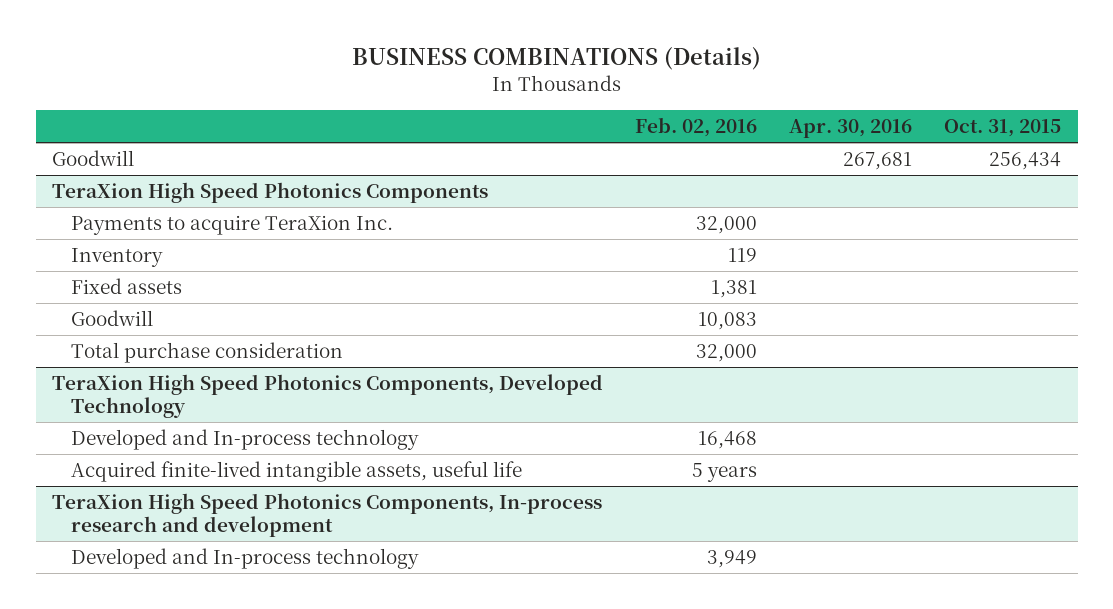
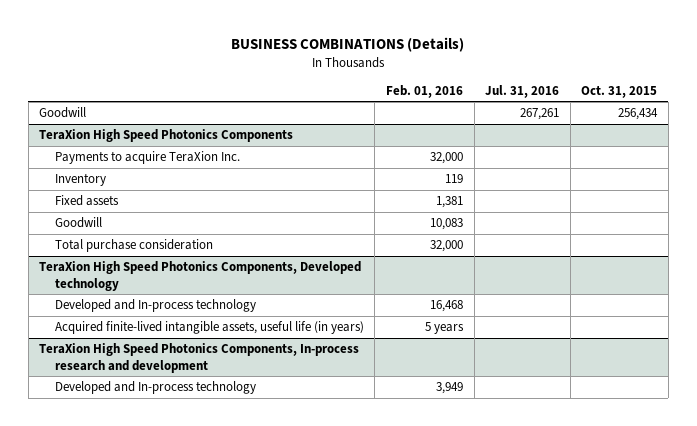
- | Feb. 02, 2016 | Apr. 30, 2016 | Oct. 31, 2015
+ | Feb. 01, 2016 | Jul. 31, 2016 | Oct. 31, 2015
- TeraXion High Speed Photonics Components, Developed Technology
+ TeraXion High Speed Photonics Components, Developed technology
- Acquired finite-lived intangible assets, useful life | 5 years | |
+ Acquired finite-lived intangible assets, useful life (in years) | 5 years | |

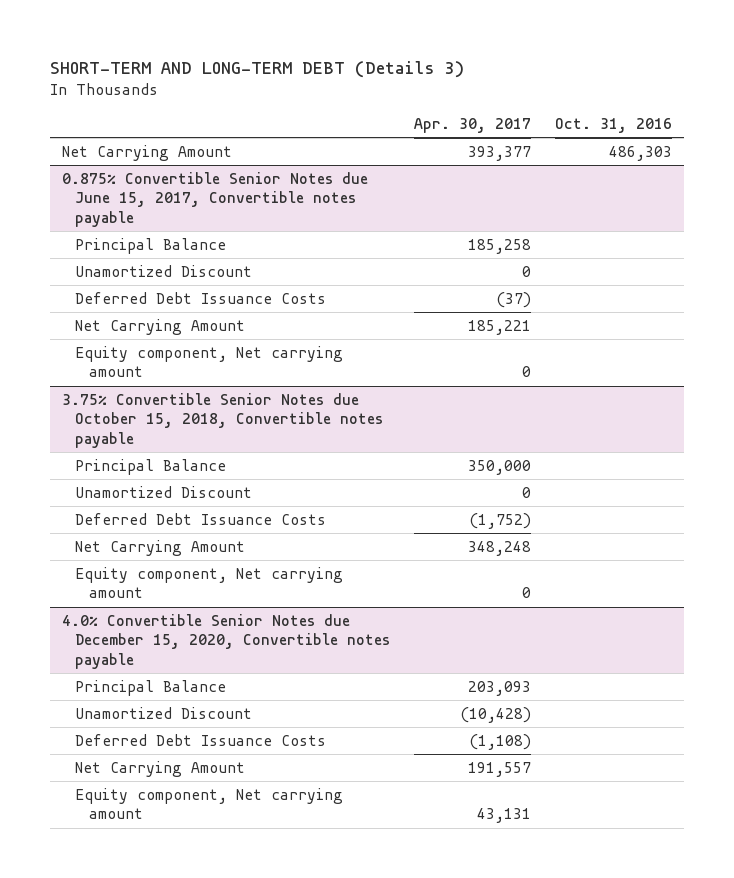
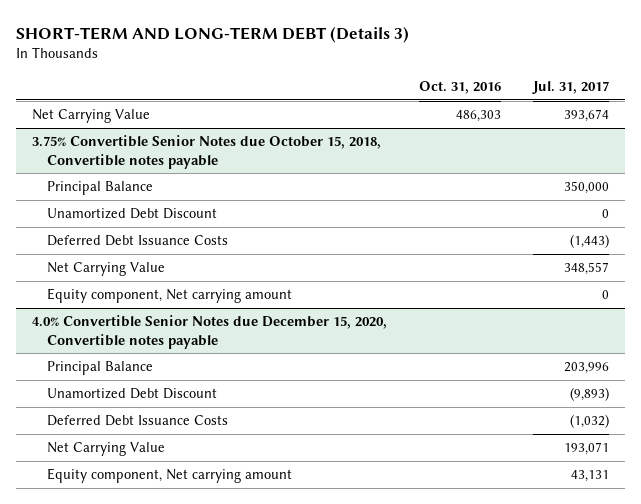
- | Apr. 30, 2017 | Oct. 31, 2016
+ | Oct. 31, 2016 | Jul. 31, 2017
- Net Carrying Amount | 393,377 | 486,303
- 0.875% Convertible Senior Notes due June 15, 2017, Convertible notes payable
- Principal Balance | 185,258 |
- Unamortized Discount | 0 |
- Deferred Debt Issuance Costs | (37) |
- Net Carrying Amount | 185,221 |
- Equity component, Net carrying amount | 0 |
+ Net Carrying Value | 486,303 | 393,674
@ 3.75% Convertible Senior Notes due October 15, 2018, Convertible notes payable
- Unamortized Discount | 0 |
+ Unamortized Debt Discount | | 0
- Net Carrying Amount | 348,248 |
+ Net Carrying Value | | 348,557
@ 4.0% Convertible Senior Notes due December 15, 2020, Convertible notes payable
- Unamortized Discount | (10,428) |
+ Unamortized Debt Discount | | (9,893)
- Net Carrying Amount | 191,557 |
+ Net Carrying Value | | 193,071

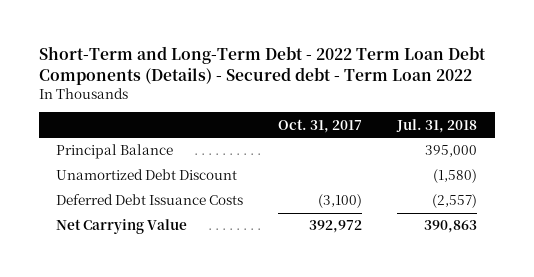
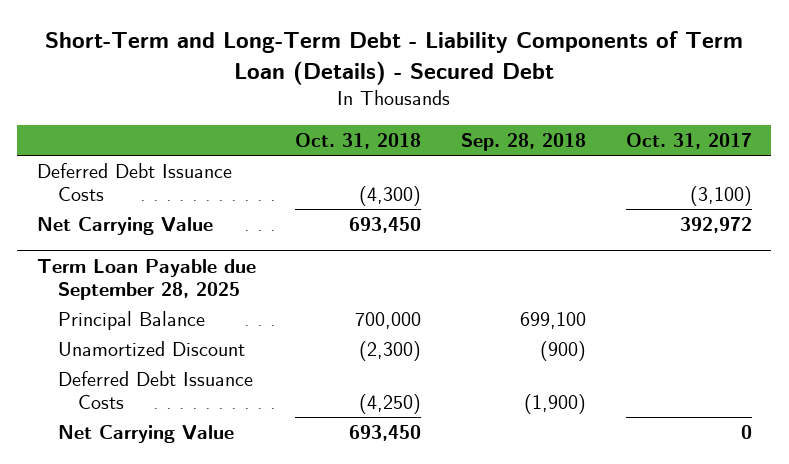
- Short-Term and Long-Term Debt - 2022 Term Loan Debt Components (Details) - Secured debt - Term Loan 2022
+ Short-Term and Long-Term Debt - Liability Components of Term Loan (Details) - Secured Debt
- | Oct. 31, 2017 | Jul. 31, 2018
+ | Oct. 31, 2018 | Sep. 28, 2018 | Oct. 31, 2017
- Principal Balance | | 395,000
- Unamortized Debt Discount | | (1,580)
+ Term Loan Payable due September 28, 2025
+ Principal Balance | 700,000 | 699,100 |
+ Unamortized Discount | (2,300) | (900) |
+ Deferred Debt Issuance Costs | (4,250) | (1,900) |
+ Net Carrying Value | 693,450 | | 0

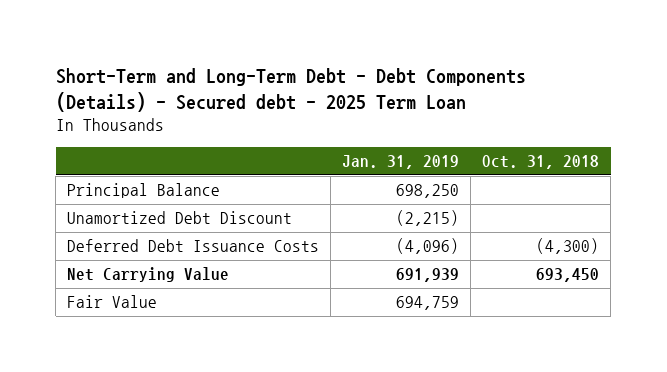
- Short-Term and Long-Term Debt - Liability Components of Term Loan (Details) - Secured Debt
+ Short-Term and Long-Term Debt - Debt Components (Details) - Secured debt - 2025 Term Loan
- | Oct. 31, 2018 | Sep. 28, 2018 | Oct. 31, 2017
+ | Jan. 31, 2019 | Oct. 31, 2018
+ Principal Balance | 698,250 |
+ Unamortized Debt Discount | (2,215) |
- Term Loan Payable due September 28, 2025
- Principal Balance | 700,000 | 699,100 |
- Unamortized Discount | (2,300) | (900) |
- Deferred Debt Issuance Costs | (4,250) | (1,900) |
- Net Carrying Value | 693,450 | | 0
+ Fair Value | 694,759 |

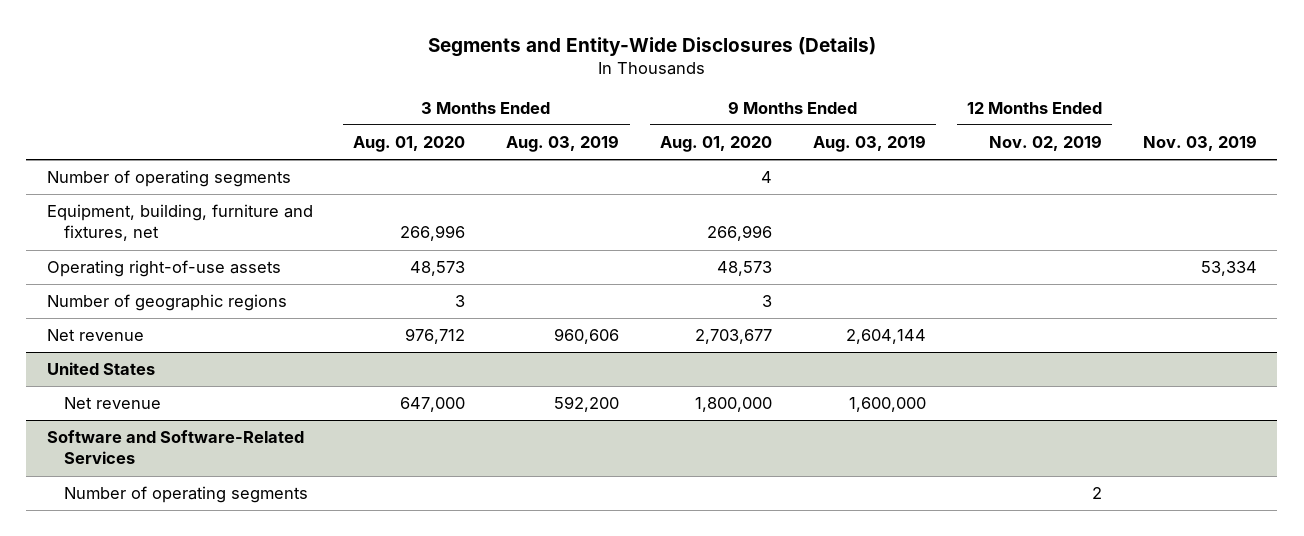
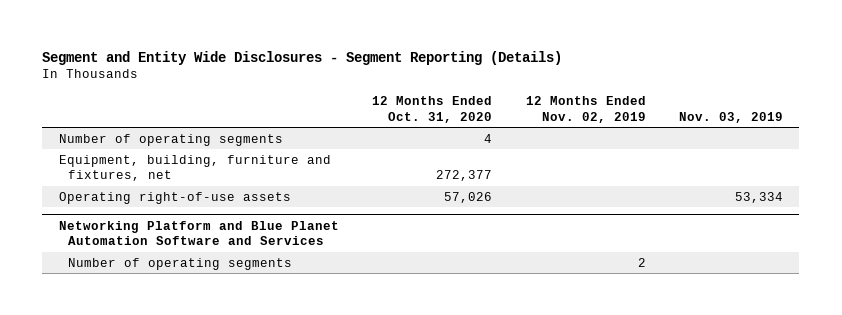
- Segments and Entity-Wide Disclosures (Details)
+ Segment and Entity Wide Disclosures - Segment Reporting (Details)
- | 3 Months Ended Aug. 01, 2020 | 3 Months Ended Aug. 03, 2019 | 9 Months Ended Aug. 01, 2020 | 9 Months Ended Aug. 03, 2019 | 12 Months Ended Nov. 02, 2019 | Nov. 03, 2019
+ | 12 Months Ended Oct. 31, 2020 | 12 Months Ended Nov. 02, 2019 | Nov. 03, 2019
- Number of geographic regions | 3 | | 3 | | |
- Net revenue | 976,712 | 960,606 | 2,703,677 | 2,604,144 | |
- United States
- Net revenue | 647,000 | 592,200 | 1,800,000 | 1,600,000 | |
- Software and Software-Related Services
+ Networking Platform and Blue Planet Automation Software and Services

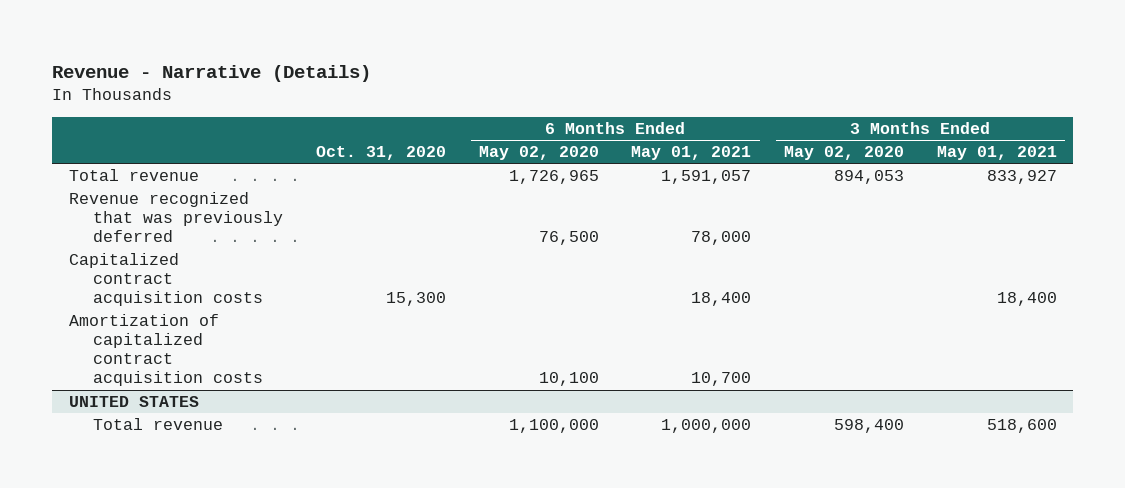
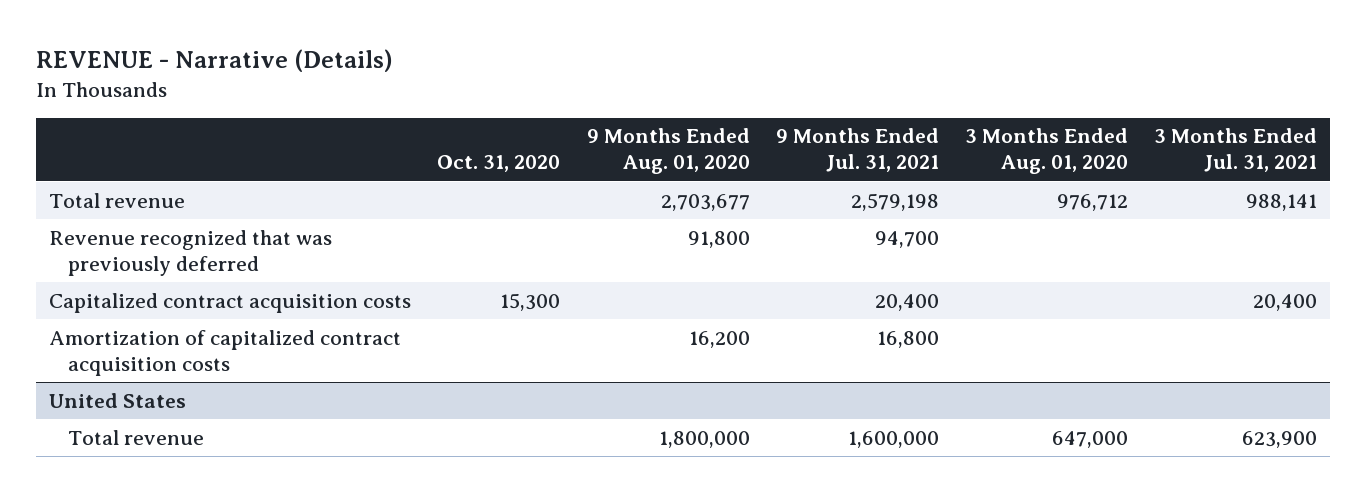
- Revenue - Narrative (Details)
+ REVENUE - Narrative (Details)
- | Oct. 31, 2020 | 6 Months Ended May 02, 2020 | 6 Months Ended May 01, 2021 | 3 Months Ended May 02, 2020 | 3 Months Ended May 01, 2021
+ | Oct. 31, 2020 | 9 Months Ended Aug. 01, 2020 | 9 Months Ended Jul. 31, 2021 | 3 Months Ended Aug. 01, 2020 | 3 Months Ended Jul. 31, 2021
- UNITED STATES
+ United States

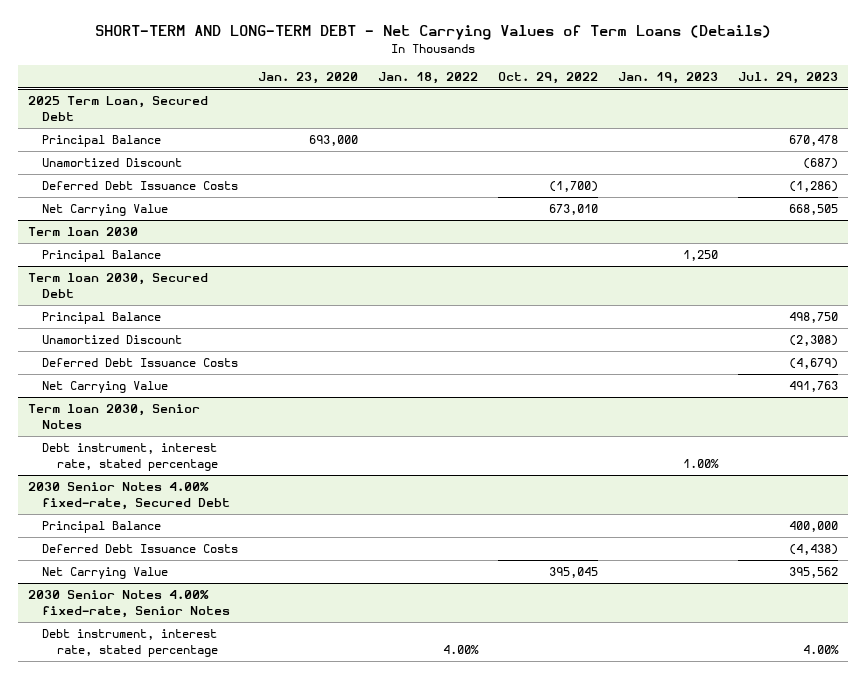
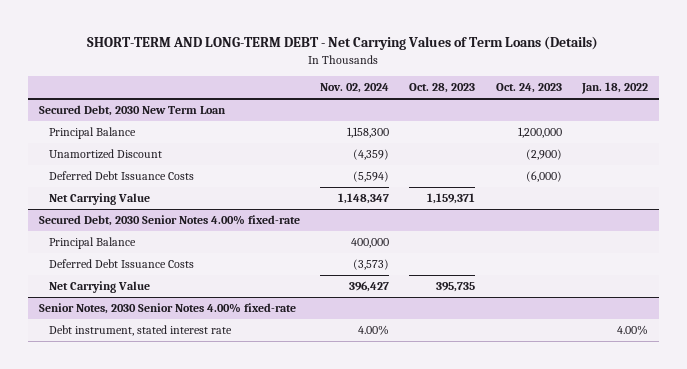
- | Jan. 23, 2020 | Jan. 18, 2022 | Oct. 29, 2022 | Jan. 19, 2023 | Jul. 29, 2023
+ | Nov. 02, 2024 | Oct. 28, 2023 | Oct. 24, 2023 | Jan. 18, 2022
- 2025 Term Loan, Secured Debt
- Principal Balance | 693,000 | | | | 670,478
- Unamortized Discount | | | | | (687)
- Deferred Debt Issuance Costs | | | (1,700) | | (1,286)
- Net Carrying Value | | | 673,010 | | 668,505
- Term loan 2030
- Principal Balance | | | | 1,250 |
- Term loan 2030, Secured Debt
+ Secured Debt, 2030 New Term Loan
- Term loan 2030, Senior Notes
- Debt instrument, interest rate, stated percentage | | | | 1.00% |
- 2030 Senior Notes 4.00% fixed-rate, Secured Debt
+ Secured Debt, 2030 Senior Notes 4.00% fixed-rate
- 2030 Senior Notes 4.00% fixed-rate, Senior Notes
- Debt instrument, interest rate, stated percentage | | 4.00% | | | 4.00%
+ Senior Notes, 2030 Senior Notes 4.00% fixed-rate
+ Debt instrument, stated interest rate | 4.00% | | | 4.00%

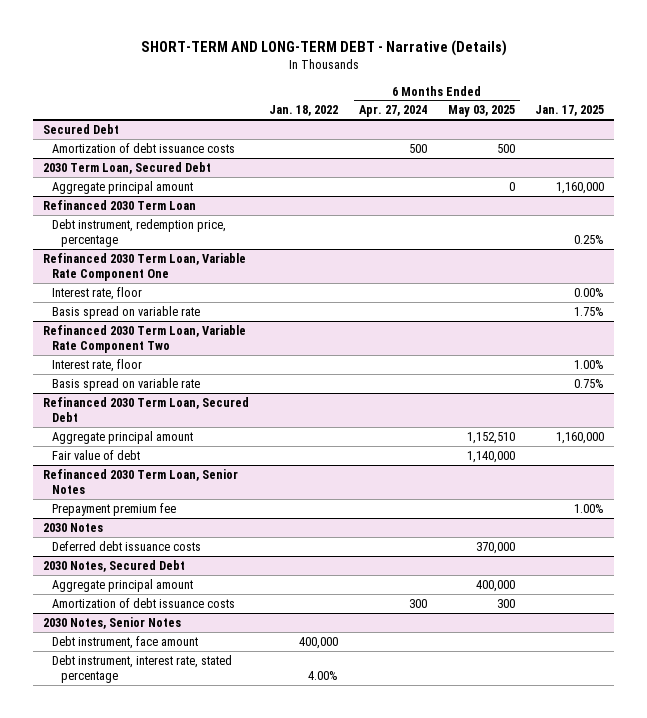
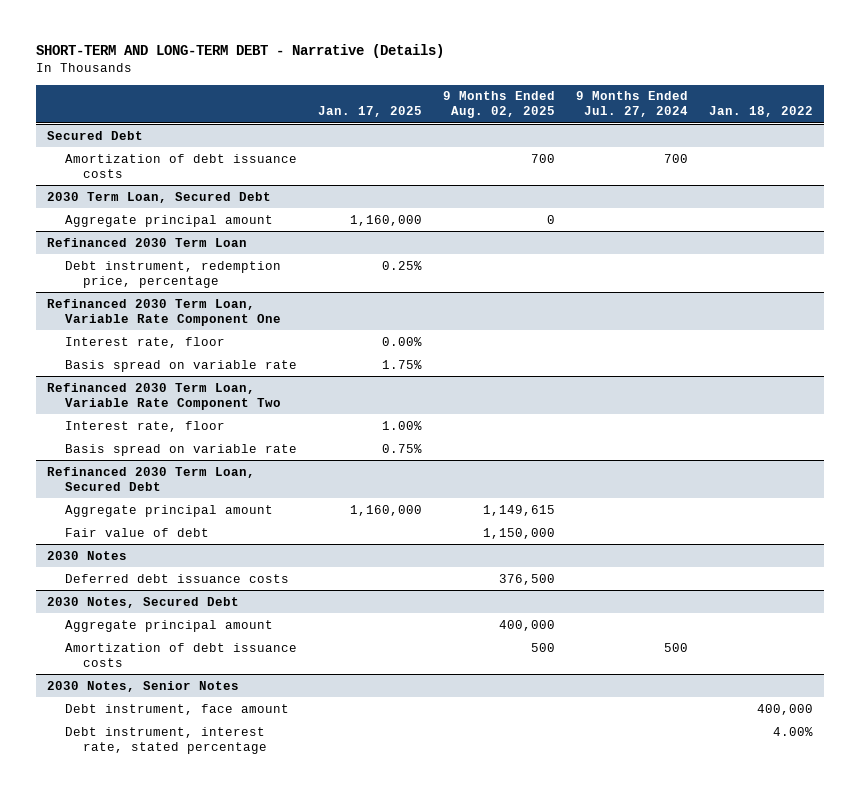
- | Jan. 18, 2022 | 6 Months Ended Apr. 27, 2024 | 6 Months Ended May 03, 2025 | Jan. 17, 2025
+ | Jan. 17, 2025 | 9 Months Ended Aug. 02, 2025 | 9 Months Ended Jul. 27, 2024 | Jan. 18, 2022
- Refinanced 2030 Term Loan, Senior Notes
- Prepayment premium fee | | | | 1.00%

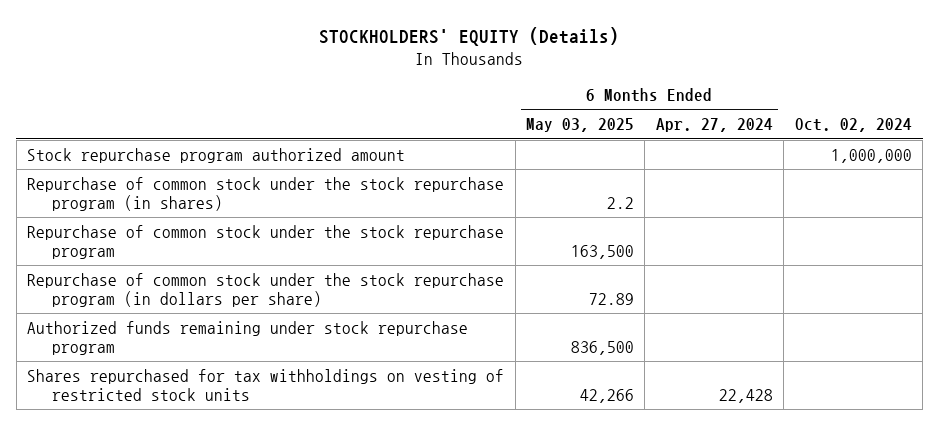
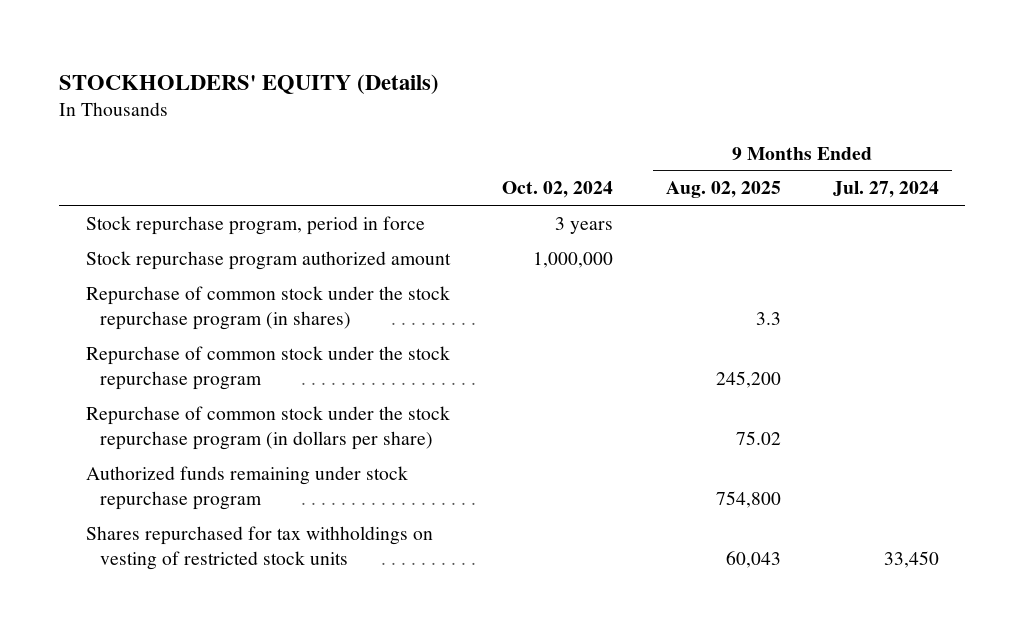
- | 6 Months Ended May 03, 2025 | 6 Months Ended Apr. 27, 2024 | Oct. 02, 2024
+ | Oct. 02, 2024 | 9 Months Ended Aug. 02, 2025 | 9 Months Ended Jul. 27, 2024
+ Stock repurchase program, period in force | 3 years | |

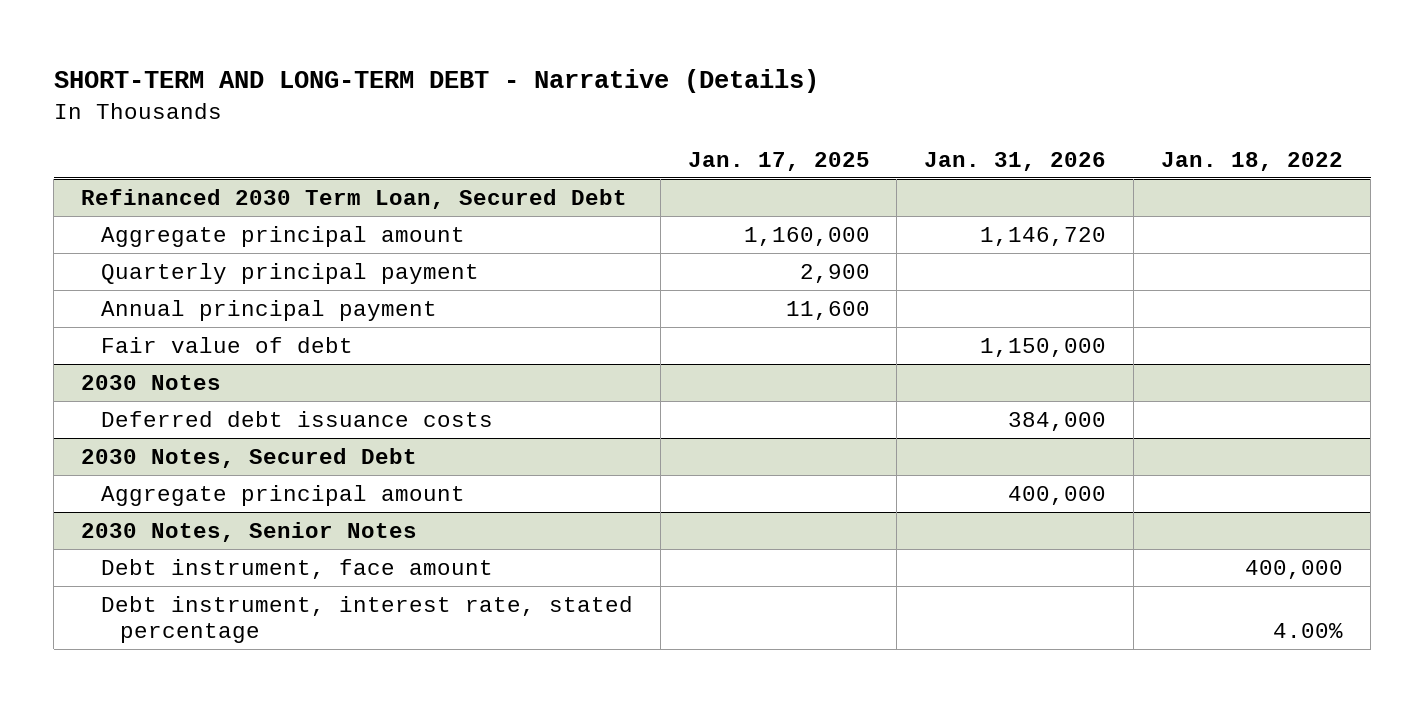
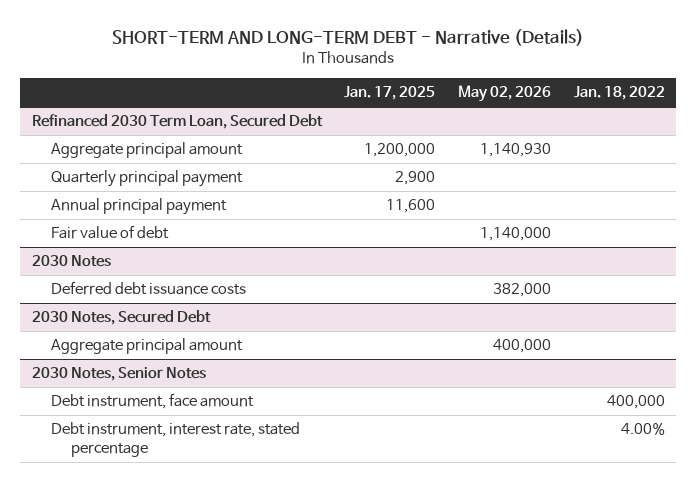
- | Jan. 17, 2025 | Jan. 31, 2026 | Jan. 18, 2022
+ | Jan. 17, 2025 | May 02, 2026 | Jan. 18, 2022
@ Refinanced 2030 Term Loan, Secured Debt
- Aggregate principal amount | 1,160,000 | 1,146,720 |
+ Aggregate principal amount | 1,200,000 | 1,140,930 |

